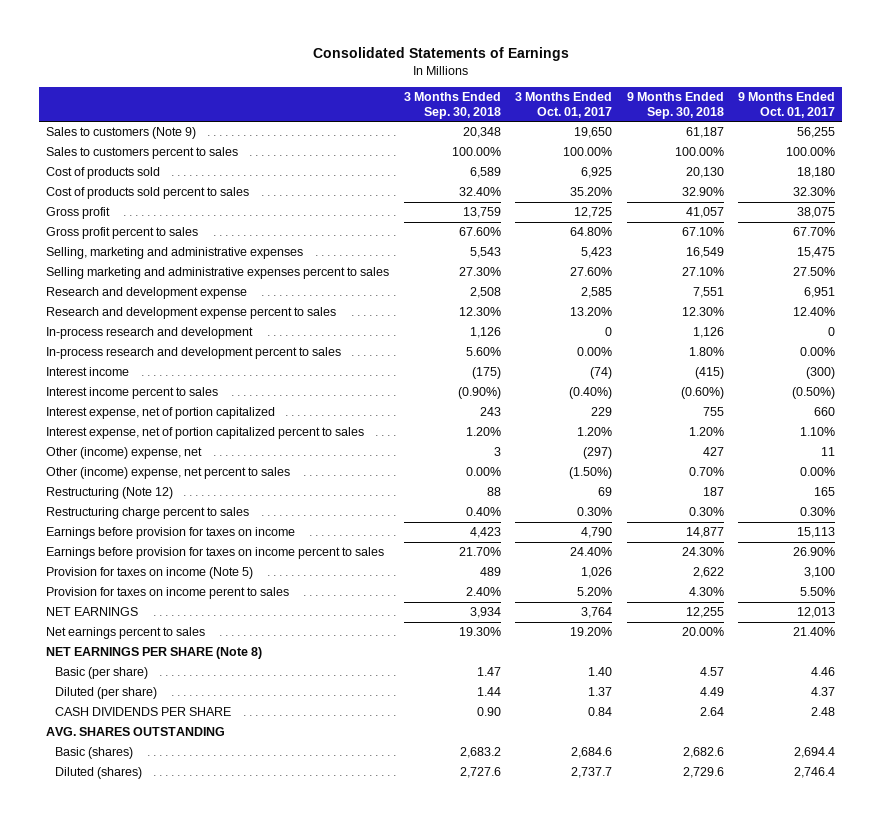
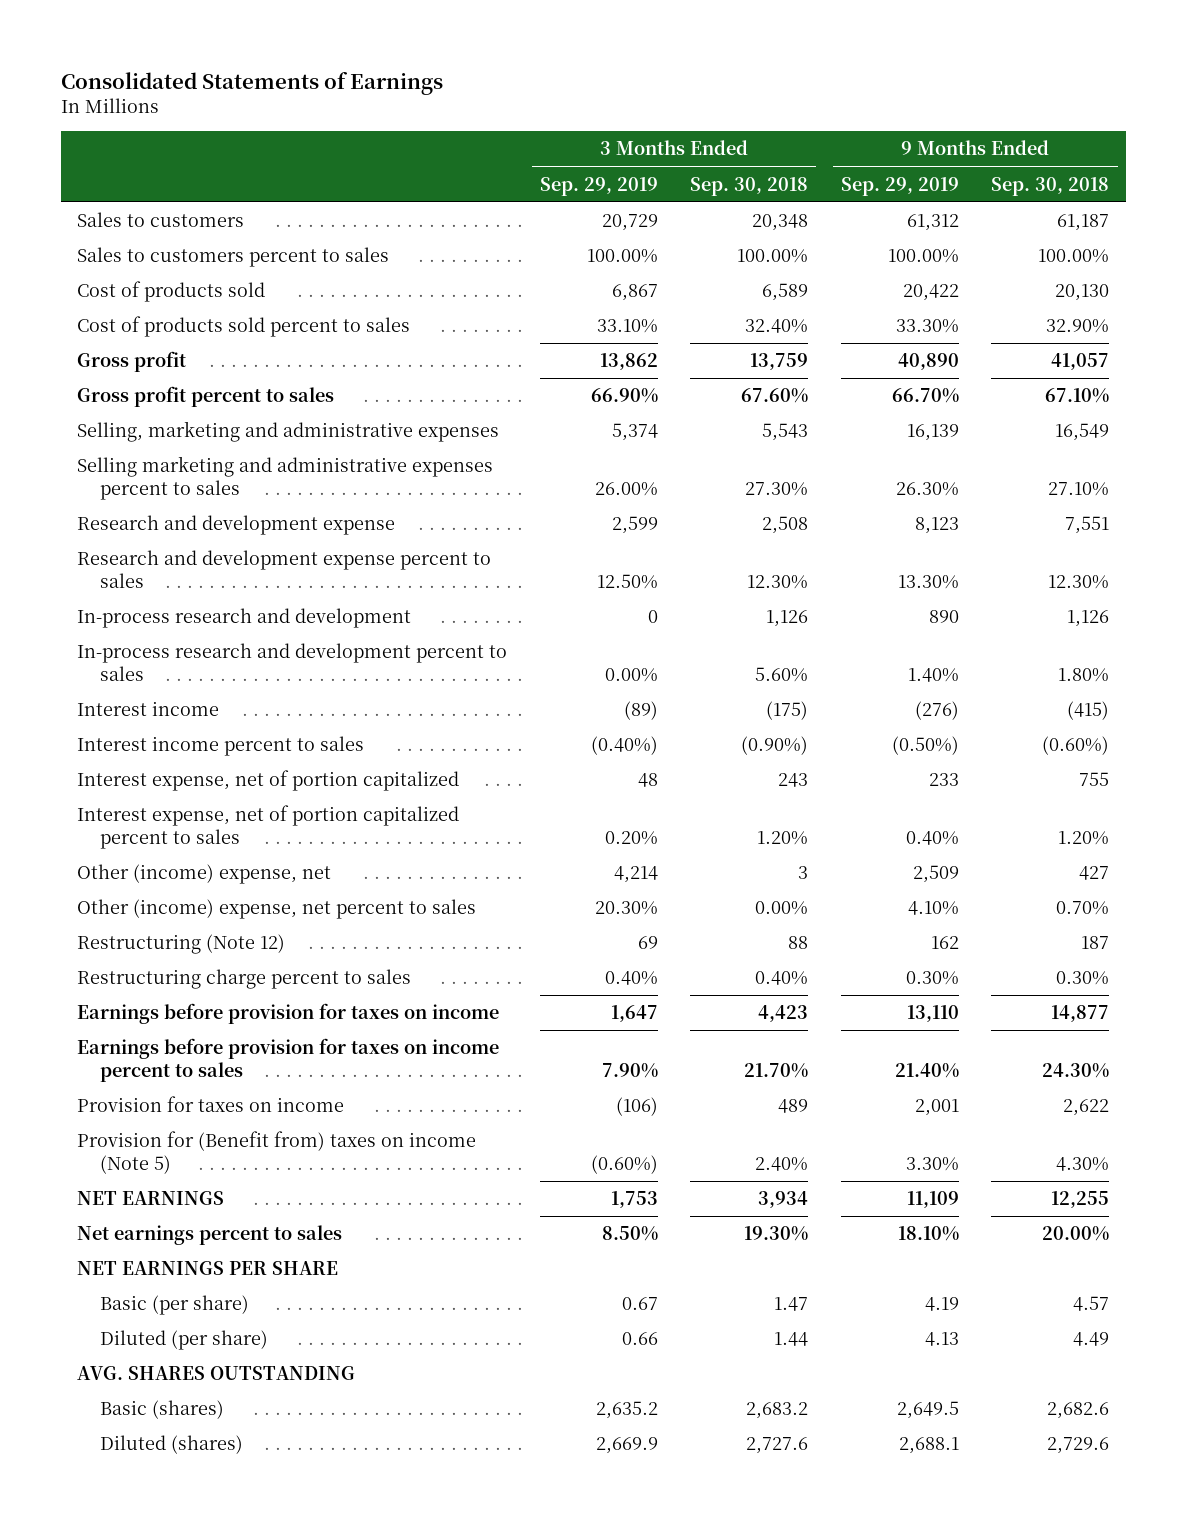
- | 3 Months Ended Sep. 30, 2018 | 3 Months Ended Oct. 01, 2017 | 9 Months Ended Sep. 30, 2018 | 9 Months Ended Oct. 01, 2017
+ | 3 Months Ended Sep. 29, 2019 | 3 Months Ended Sep. 30, 2018 | 9 Months Ended Sep. 29, 2019 | 9 Months Ended Sep. 30, 2018
- Sales to customers (Note 9) | 20,348 | 19,650 | 61,187 | 56,255
+ Sales to customers | 20,729 | 20,348 | 61,312 | 61,187
- Provision for taxes on income (Note 5) | 489 | 1,026 | 2,622 | 3,100
- Provision for taxes on income perent to sales | 2.40% | 5.20% | 4.30% | 5.50%
+ Provision for taxes on income | (106) | 489 | 2,001 | 2,622
+ Provision for (Benefit from) taxes on income (Note 5) | (0.60%) | 2.40% | 3.30% | 4.30%
- NET EARNINGS PER SHARE (Note 8)
+ NET EARNINGS PER SHARE
- CASH DIVIDENDS PER SHARE | 0.90 | 0.84 | 2.64 | 2.48

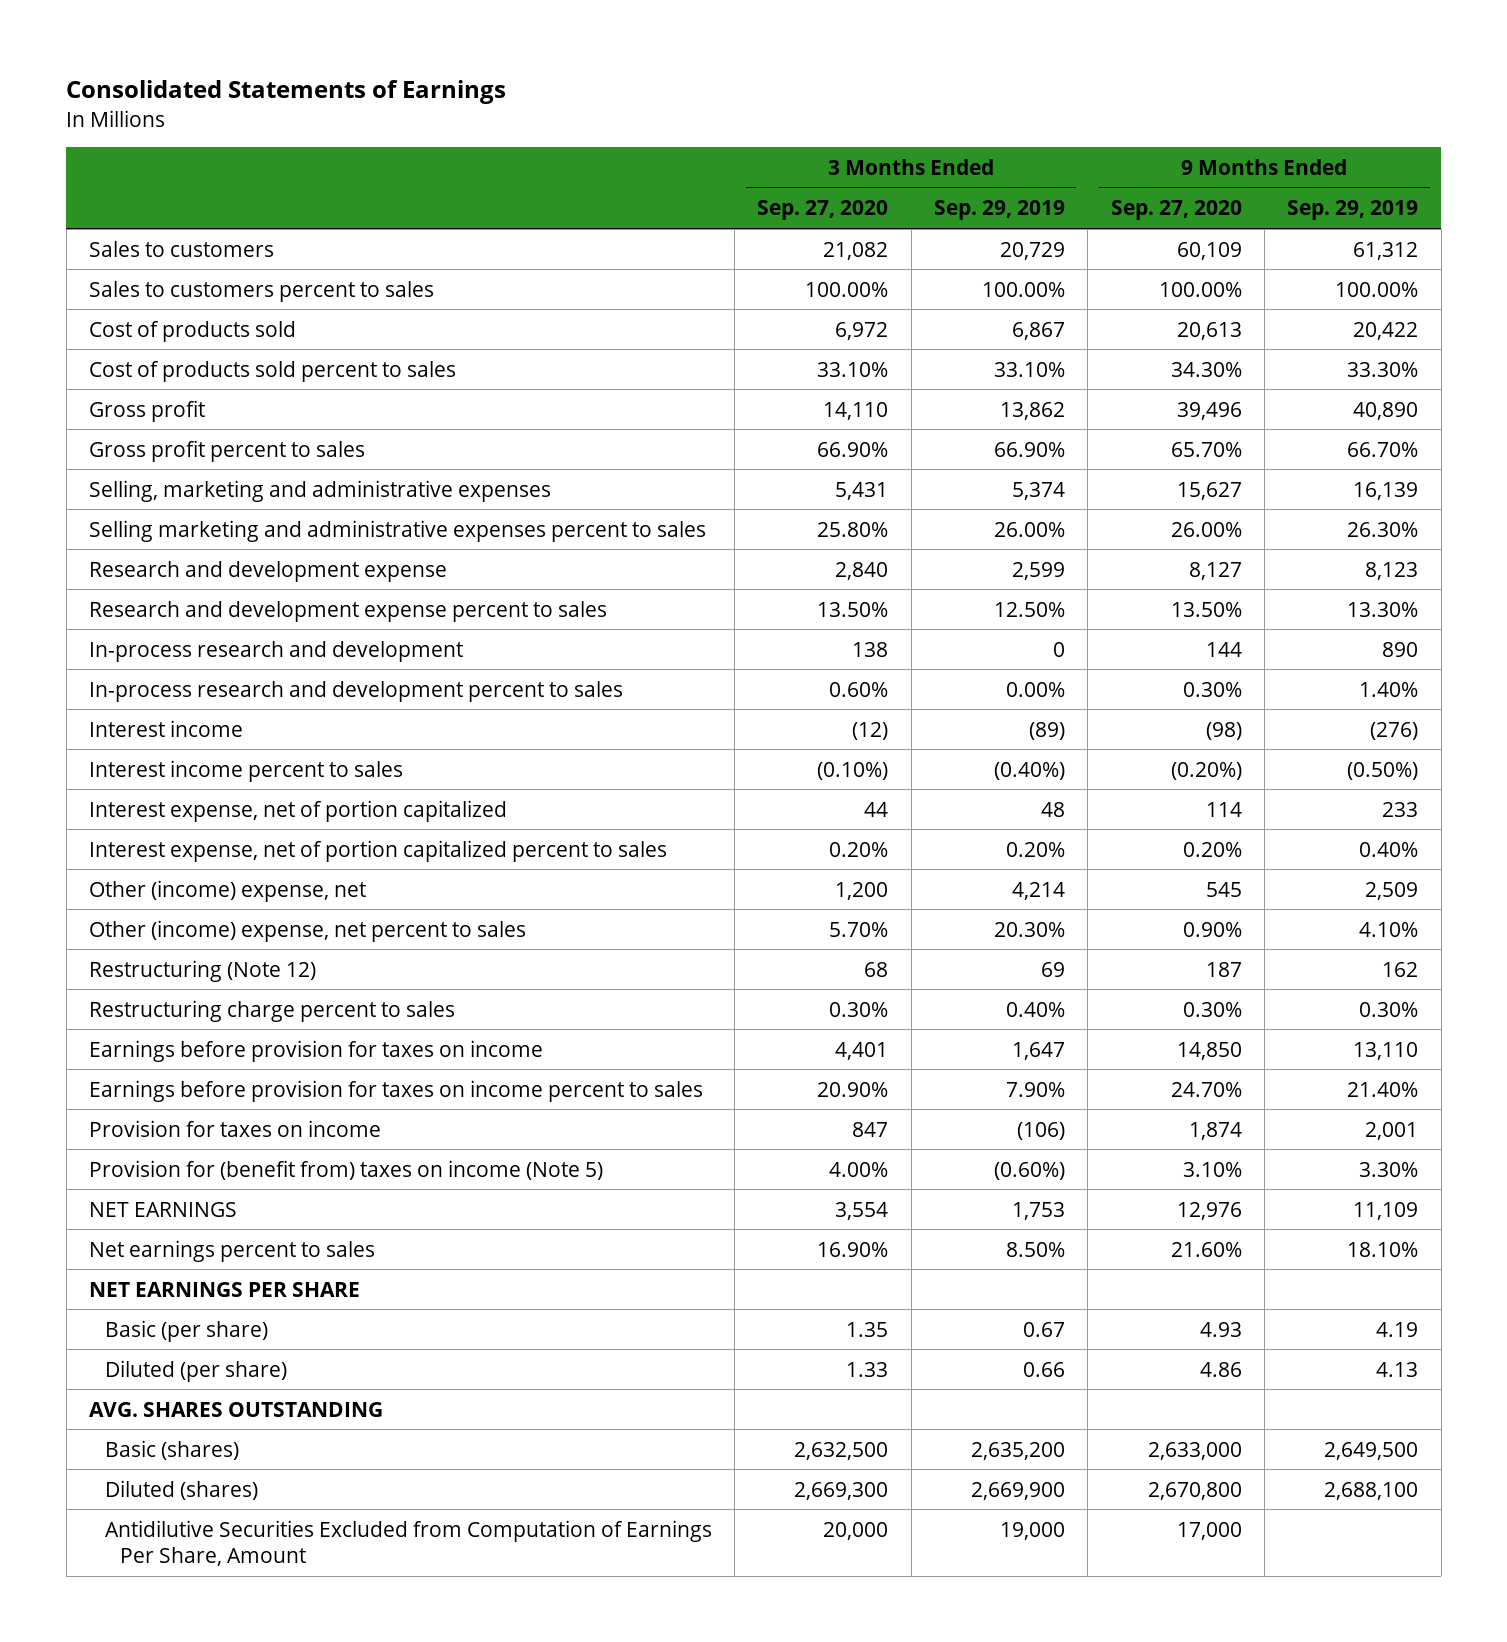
- | 3 Months Ended Sep. 29, 2019 | 3 Months Ended Sep. 30, 2018 | 9 Months Ended Sep. 29, 2019 | 9 Months Ended Sep. 30, 2018
+ | 3 Months Ended Sep. 27, 2020 | 3 Months Ended Sep. 29, 2019 | 9 Months Ended Sep. 27, 2020 | 9 Months Ended Sep. 29, 2019
- Provision for (Benefit from) taxes on income (Note 5) | (0.60%) | 2.40% | 3.30% | 4.30%
+ Provision for (benefit from) taxes on income (Note 5) | 4.00% | (0.60%) | 3.10% | 3.30%
- Basic (shares) | 2,635.2 | 2,683.2 | 2,649.5 | 2,682.6
- Diluted (shares) | 2,669.9 | 2,727.6 | 2,688.1 | 2,729.6
+ Basic (shares) | 2,632,500 | 2,635,200 | 2,633,000 | 2,649,500
+ Diluted (shares) | 2,669,300 | 2,669,900 | 2,670,800 | 2,688,100
+ Antidilutive Securities Excluded from Computation of Earnings Per Share, Amount | 20,000 | 19,000 | 17,000 |

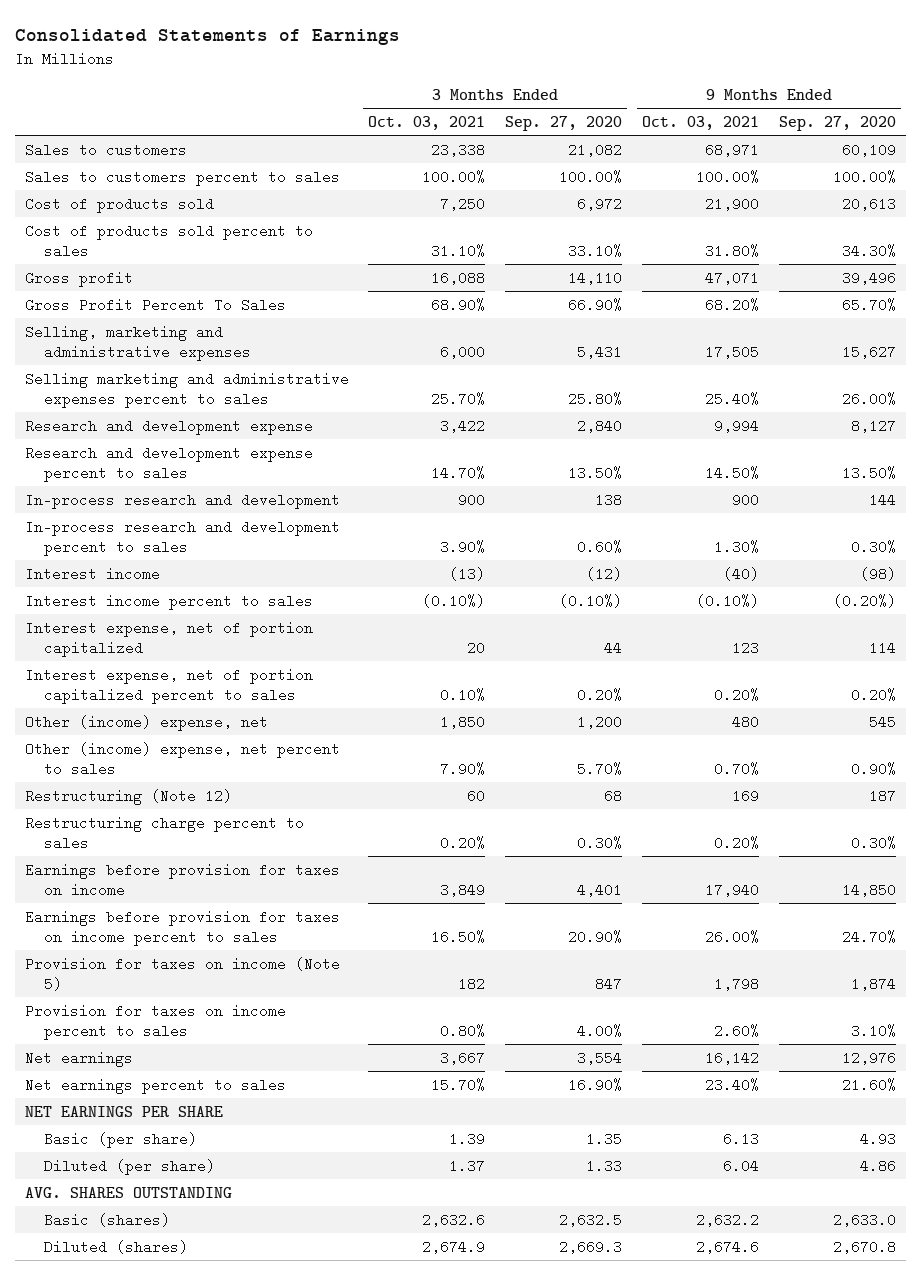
- | 3 Months Ended Sep. 27, 2020 | 3 Months Ended Sep. 29, 2019 | 9 Months Ended Sep. 27, 2020 | 9 Months Ended Sep. 29, 2019
+ | 3 Months Ended Oct. 03, 2021 | 3 Months Ended Sep. 27, 2020 | 9 Months Ended Oct. 03, 2021 | 9 Months Ended Sep. 27, 2020
- Gross profit percent to sales | 66.90% | 66.90% | 65.70% | 66.70%
+ Gross Profit Percent To Sales | 68.90% | 66.90% | 68.20% | 65.70%
- Provision for taxes on income | 847 | (106) | 1,874 | 2,001
- Provision for (benefit from) taxes on income (Note 5) | 4.00% | (0.60%) | 3.10% | 3.30%
- NET EARNINGS | 3,554 | 1,753 | 12,976 | 11,109
+ Provision for taxes on income (Note 5) | 182 | 847 | 1,798 | 1,874
+ Provision for taxes on income percent to sales | 0.80% | 4.00% | 2.60% | 3.10%
+ Net earnings | 3,667 | 3,554 | 16,142 | 12,976
- Basic (shares) | 2,632,500 | 2,635,200 | 2,633,000 | 2,649,500
- Diluted (shares) | 2,669,300 | 2,669,900 | 2,670,800 | 2,688,100
- Antidilutive Securities Excluded from Computation of Earnings Per Share, Amount | 20,000 | 19,000 | 17,000 |
+ Basic (shares) | 2,632.6 | 2,632.5 | 2,632.2 | 2,633.0
+ Diluted (shares) | 2,674.9 | 2,669.3 | 2,674.6 | 2,670.8

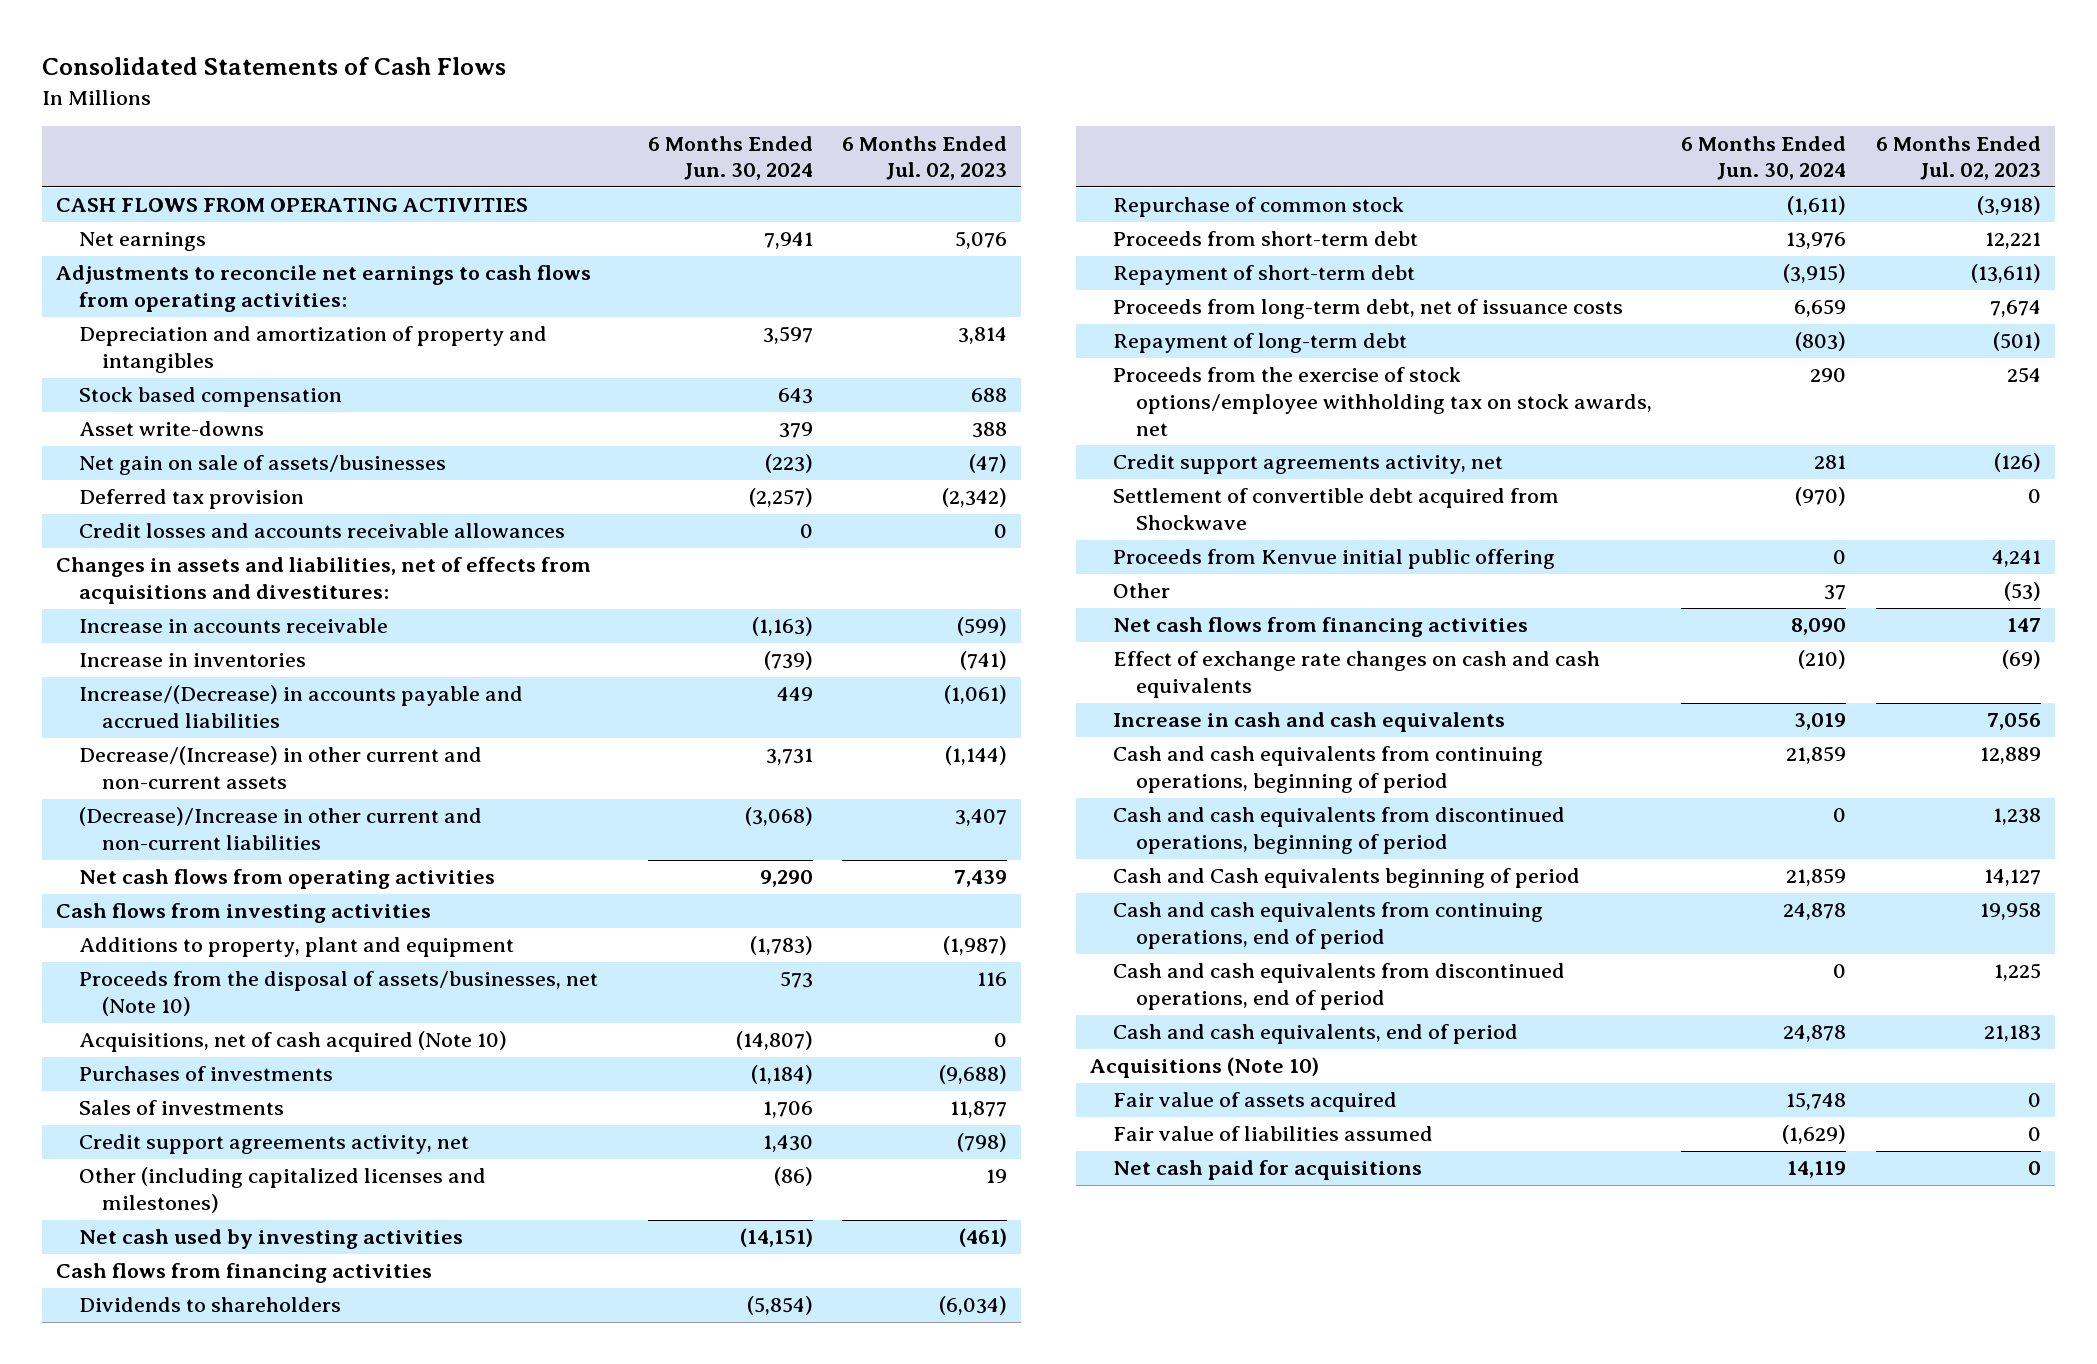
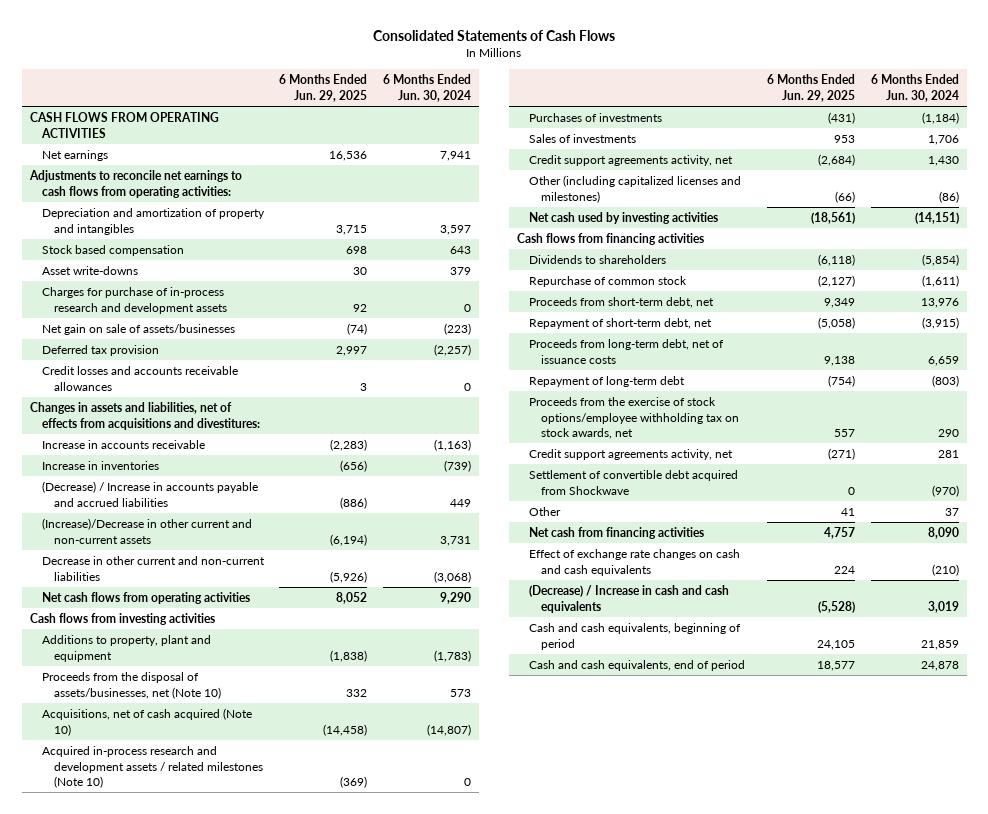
- | 6 Months Ended Jun. 30, 2024 | 6 Months Ended Jul. 02, 2023
+ | 6 Months Ended Jun. 29, 2025 | 6 Months Ended Jun. 30, 2024
+ Charges for purchase of in-process research and development assets | 92 | 0
- Increase/(Decrease) in accounts payable and accrued liabilities | 449 | (1,061)
- Decrease/(Increase) in other current and non-current assets | 3,731 | (1,144)
- (Decrease)/Increase in other current and non-current liabilities | (3,068) | 3,407
+ (Decrease) / Increase in accounts payable and accrued liabilities | (886) | 449
+ (Increase)/Decrease in other current and non-current assets | (6,194) | 3,731
+ Decrease in other current and non-current liabilities | (5,926) | (3,068)
+ Acquired in-process research and development assets / related milestones (Note 10) | (369) | 0
- Proceeds from short-term debt | 13,976 | 12,221
- Repayment of short-term debt | (3,915) | (13,611)
+ Proceeds from short-term debt, net | 9,349 | 13,976
+ Repayment of short-term debt, net | (5,058) | (3,915)
- Proceeds from Kenvue initial public offering | 0 | 4,241
- Net cash flows from financing activities | 8,090 | 147
+ Net cash from financing activities | 4,757 | 8,090
- Increase in cash and cash equivalents | 3,019 | 7,056
- Cash and cash equivalents from continuing operations, beginning of period | 21,859 | 12,889
- Cash and cash equivalents from discontinued operations, beginning of period | 0 | 1,238
- Cash and Cash equivalents beginning of period | 21,859 | 14,127
- Cash and cash equivalents from continuing operations, end of period | 24,878 | 19,958
- Cash and cash equivalents from discontinued operations, end of period | 0 | 1,225
+ (Decrease) / Increase in cash and cash equivalents | (5,528) | 3,019
+ Cash and cash equivalents, beginning of period | 24,105 | 21,859
- Acquisitions (Note 10)
- Fair value of assets acquired | 15,748 | 0
- Fair value of liabilities assumed | (1,629) | 0
- Net cash paid for acquisitions | 14,119 | 0

